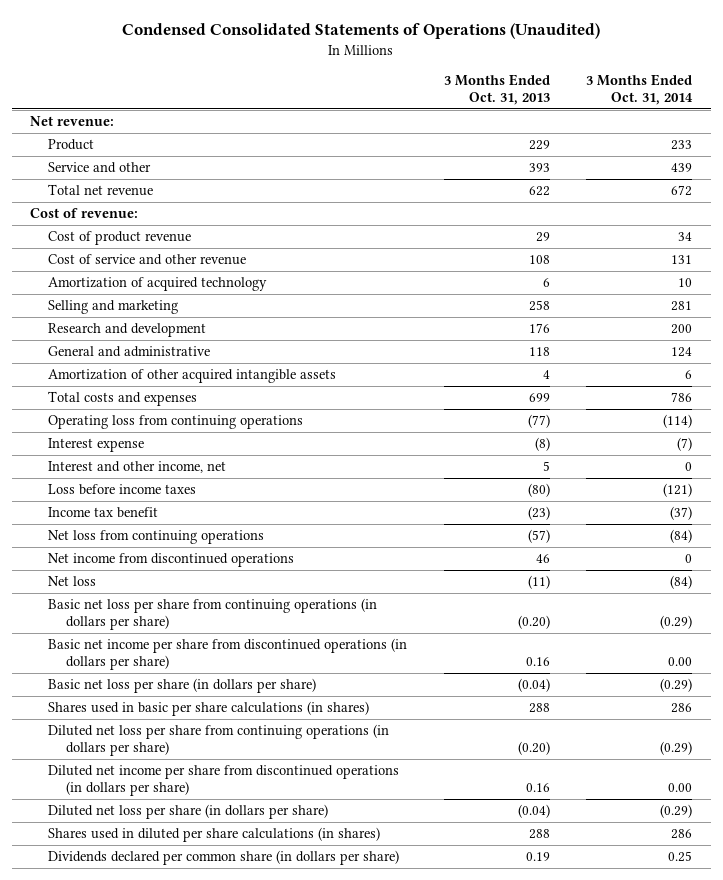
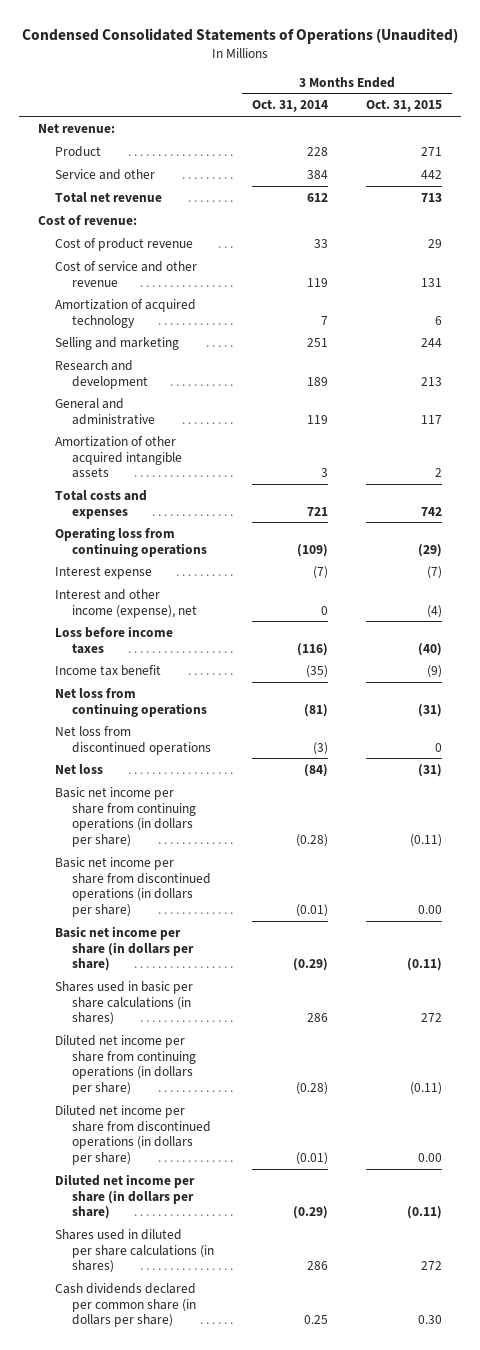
- | 3 Months Ended Oct. 31, 2013 | 3 Months Ended Oct. 31, 2014
+ | 3 Months Ended Oct. 31, 2014 | 3 Months Ended Oct. 31, 2015
- Product | 229 | 233
- Service and other | 393 | 439
- Total net revenue | 622 | 672
+ Product | 228 | 271
+ Service and other | 384 | 442
+ Total net revenue | 612 | 713
- Cost of product revenue | 29 | 34
- Cost of service and other revenue | 108 | 131
- Amortization of acquired technology | 6 | 10
- Selling and marketing | 258 | 281
- Research and development | 176 | 200
- General and administrative | 118 | 124
- Amortization of other acquired intangible assets | 4 | 6
- Total costs and expenses | 699 | 786
- Operating loss from continuing operations | (77) | (114)
+ Cost of product revenue | 33 | 29
+ Cost of service and other revenue | 119 | 131
+ Amortization of acquired technology | 7 | 6
+ Selling and marketing | 251 | 244
+ Research and development | 189 | 213
+ General and administrative | 119 | 117
+ Amortization of other acquired intangible assets | 3 | 2
+ Total costs and expenses | 721 | 742
+ Operating loss from continuing operations | (109) | (29)
- Interest and other income, net | 5 | 0
- Loss before income taxes | (80) | (121)
- Income tax benefit | (23) | (37)
- Net loss from continuing operations | (57) | (84)
- Net income from discontinued operations | 46 | 0
+ Interest and other income (expense), net | 0 | (4)
+ Loss before income taxes | (116) | (40)
+ Income tax benefit | (35) | (9)
+ Net loss from continuing operations | (81) | (31)
+ Net loss from discontinued operations | (3) | 0
- Basic net loss per share from continuing operations (in dollars per share) | (0.20) | (0.29)
- Basic net income per share from discontinued operations (in dollars per share) | 0.16 | 0.00
- Basic net loss per share (in dollars per share) | (0.04) | (0.29)
+ Basic net income per share from continuing operations (in dollars per share) | (0.28) | (0.11)
+ Basic net income per share from discontinued operations (in dollars per share) | (0.01) | 0.00
+ Basic net income per share (in dollars per share) | (0.29) | (0.11)
- Diluted net loss per share from continuing operations (in dollars per share) | (0.20) | (0.29)
- Diluted net income per share from discontinued operations (in dollars per share) | 0.16 | 0.00
- Diluted net loss per share (in dollars per share) | (0.04) | (0.29)
+ Diluted net income per share from continuing operations (in dollars per share) | (0.28) | (0.11)
+ Diluted net income per share from discontinued operations (in dollars per share) | (0.01) | 0.00
+ Diluted net income per share (in dollars per share) | (0.29) | (0.11)
- Dividends declared per common share (in dollars per share) | 0.19 | 0.25
+ Cash dividends declared per common share (in dollars per share) | 0.25 | 0.30

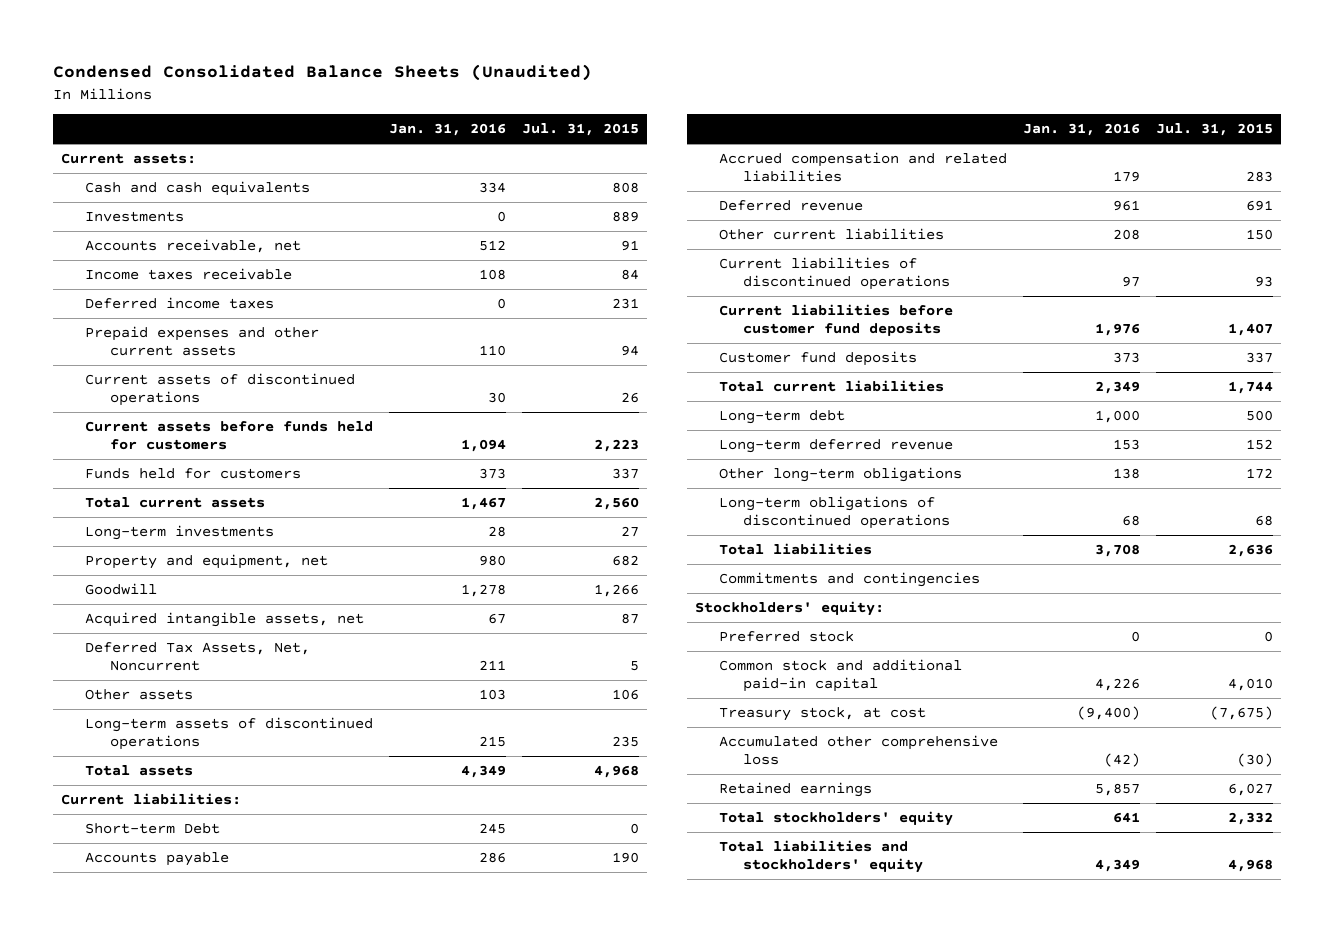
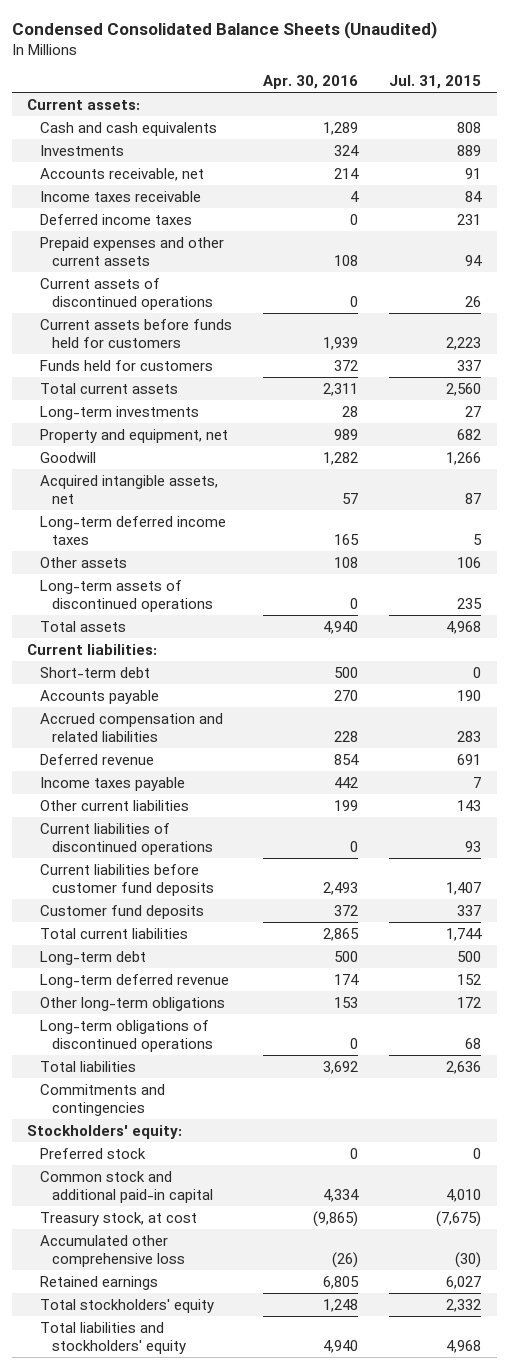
- | Jan. 31, 2016 | Jul. 31, 2015
+ | Apr. 30, 2016 | Jul. 31, 2015
- Deferred Tax Assets, Net, Noncurrent | 211 | 5
+ Long-term deferred income taxes | 165 | 5
- Short-term Debt | 245 | 0
+ Short-term debt | 500 | 0
- Other current liabilities | 208 | 150
+ Income taxes payable | 442 | 7
+ Other current liabilities | 199 | 143

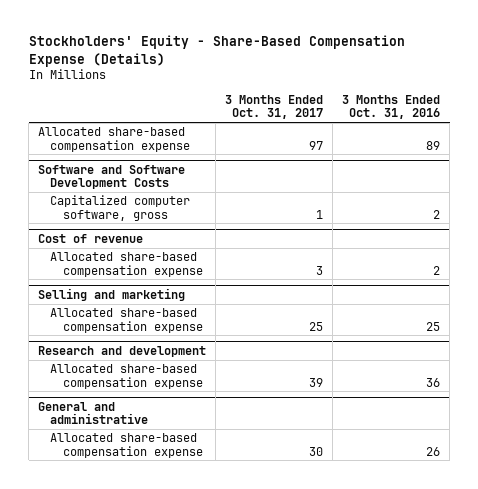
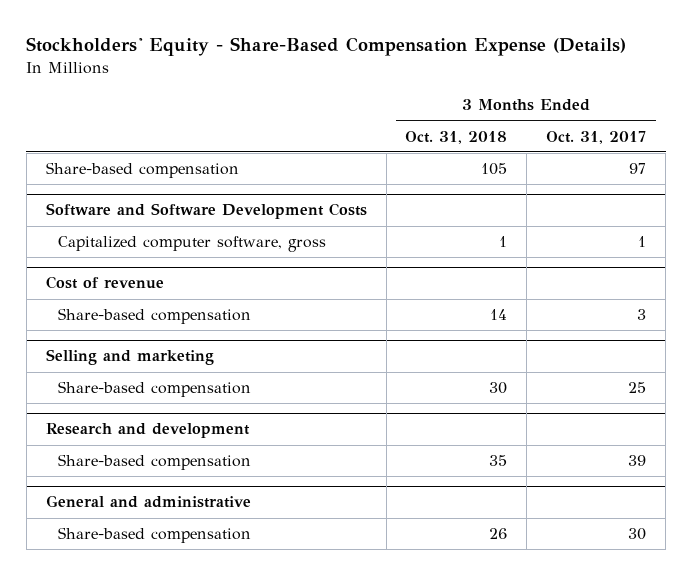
- | 3 Months Ended Oct. 31, 2017 | 3 Months Ended Oct. 31, 2016
+ | 3 Months Ended Oct. 31, 2018 | 3 Months Ended Oct. 31, 2017
- Allocated share-based compensation expense | 97 | 89
+ Share-based compensation | 105 | 97
@ Cost of revenue
- Allocated share-based compensation expense | 3 | 2
+ Share-based compensation | 14 | 3
@ Selling and marketing
- Allocated share-based compensation expense | 25 | 25
+ Share-based compensation | 30 | 25
@ Research and development
- Allocated share-based compensation expense | 39 | 36
+ Share-based compensation | 35 | 39
@ General and administrative
- Allocated share-based compensation expense | 30 | 26
+ Share-based compensation | 26 | 30

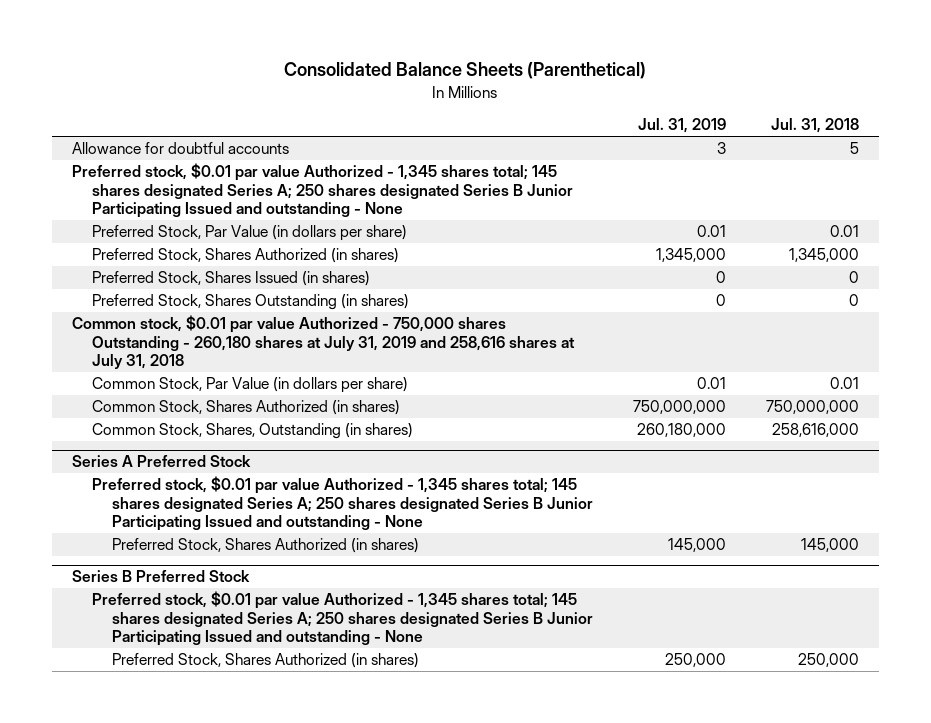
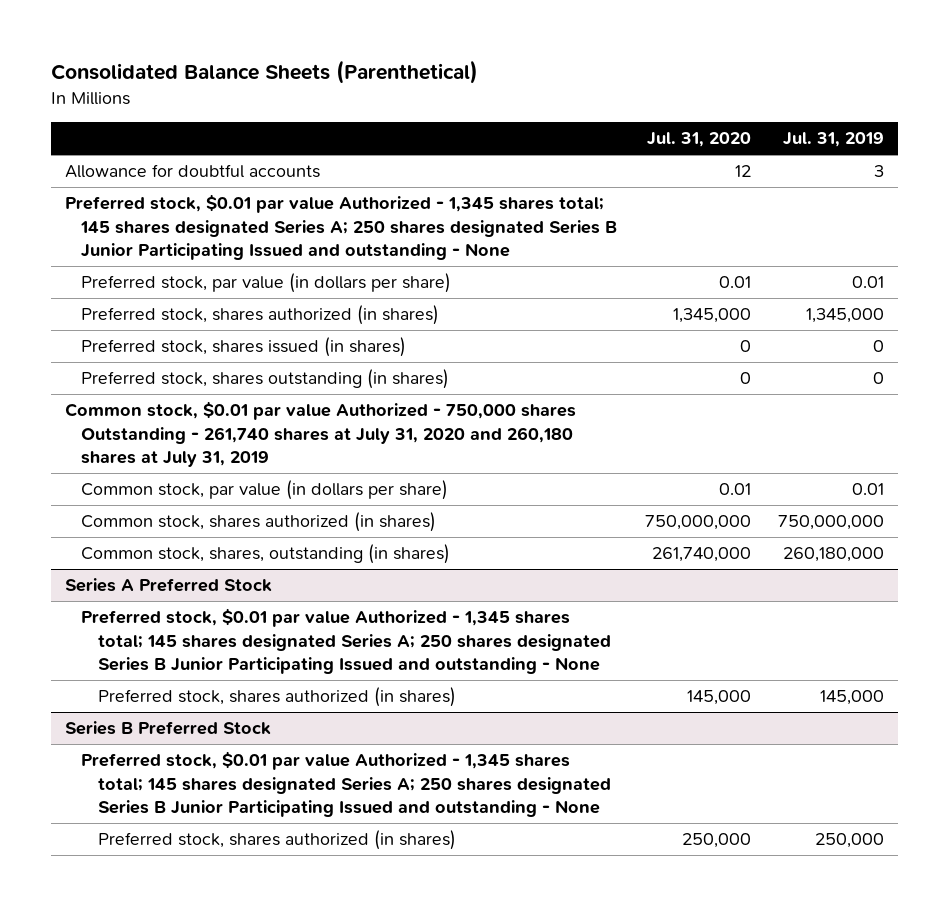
- | Jul. 31, 2019 | Jul. 31, 2018
+ | Jul. 31, 2020 | Jul. 31, 2019
- Preferred Stock, Par Value (in dollars per share) | 0.01 | 0.01
- Preferred Stock, Shares Authorized (in shares) | 1,345,000 | 1,345,000
- Preferred Stock, Shares Issued (in shares) | 0 | 0
- Preferred Stock, Shares Outstanding (in shares) | 0 | 0
- Common stock, $0.01 par value Authorized - 750,000 shares Outstanding - 260,180 shares at July 31, 2019 and 258,616 shares at July 31, 2018
- Common Stock, Par Value (in dollars per share) | 0.01 | 0.01
- Common Stock, Shares Authorized (in shares) | 750,000,000 | 750,000,000
- Common Stock, Shares, Outstanding (in shares) | 260,180,000 | 258,616,000
+ Preferred stock, par value (in dollars per share) | 0.01 | 0.01
+ Preferred stock, shares authorized (in shares) | 1,345,000 | 1,345,000
+ Preferred stock, shares issued (in shares) | 0 | 0
+ Preferred stock, shares outstanding (in shares) | 0 | 0
+ Common stock, $0.01 par value Authorized - 750,000 shares Outstanding - 261,740 shares at July 31, 2020 and 260,180 shares at July 31, 2019
+ Common stock, par value (in dollars per share) | 0.01 | 0.01
+ Common stock, shares authorized (in shares) | 750,000,000 | 750,000,000
+ Common stock, shares, outstanding (in shares) | 261,740,000 | 260,180,000
@ Series A Preferred Stock
- Preferred Stock, Shares Authorized (in shares) | 145,000 | 145,000
+ Preferred stock, shares authorized (in shares) | 145,000 | 145,000
@ Series B Preferred Stock
- Preferred Stock, Shares Authorized (in shares) | 250,000 | 250,000
+ Preferred stock, shares authorized (in shares) | 250,000 | 250,000

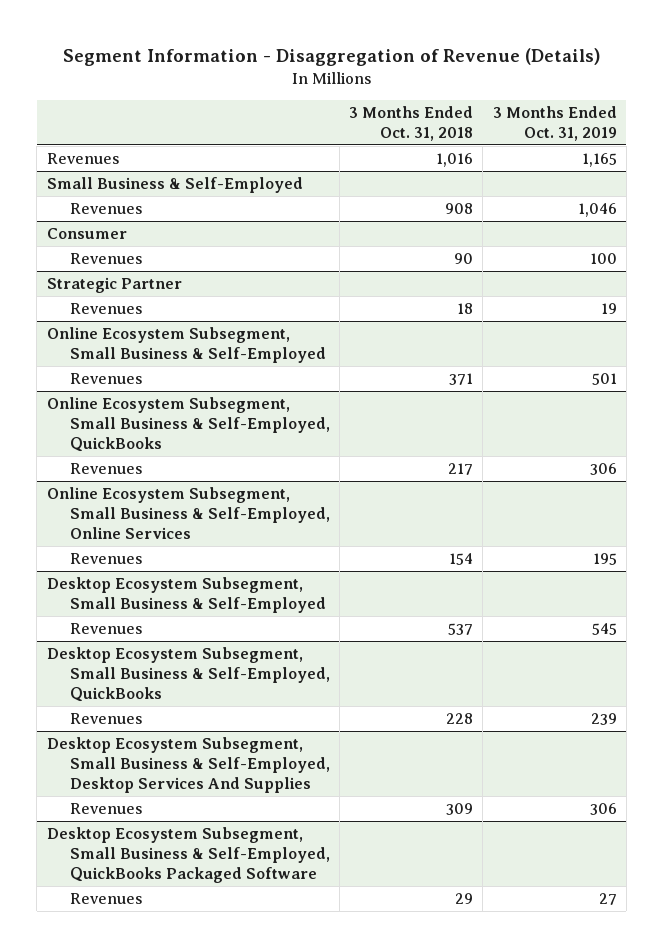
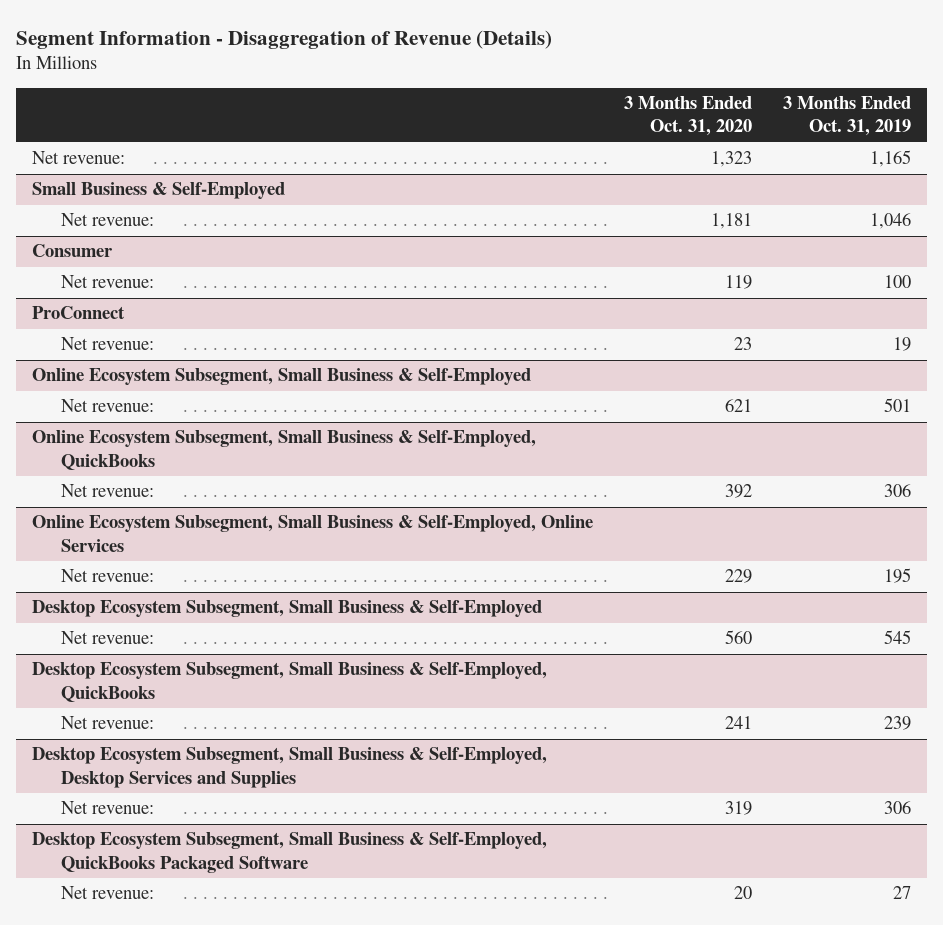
- | 3 Months Ended Oct. 31, 2018 | 3 Months Ended Oct. 31, 2019
+ | 3 Months Ended Oct. 31, 2020 | 3 Months Ended Oct. 31, 2019
- Revenues | 1,016 | 1,165
+ Net revenue: | 1,323 | 1,165
@ Small Business & Self-Employed
- Revenues | 908 | 1,046
+ Net revenue: | 1,181 | 1,046
@ Consumer
- Revenues | 90 | 100
- Strategic Partner
- Revenues | 18 | 19
@ Consumer
+ Net revenue: | 119 | 100
+ ProConnect
+ Net revenue: | 23 | 19
@ Online Ecosystem Subsegment, Small Business & Self-Employed
- Revenues | 371 | 501
+ Net revenue: | 621 | 501
@ Online Ecosystem Subsegment, Small Business & Self-Employed, QuickBooks
- Revenues | 217 | 306
+ Net revenue: | 392 | 306
@ Online Ecosystem Subsegment, Small Business & Self-Employed, Online Services
- Revenues | 154 | 195
+ Net revenue: | 229 | 195
@ Desktop Ecosystem Subsegment, Small Business & Self-Employed
- Revenues | 537 | 545
+ Net revenue: | 560 | 545
@ Desktop Ecosystem Subsegment, Small Business & Self-Employed, QuickBooks
- Revenues | 228 | 239
- Desktop Ecosystem Subsegment, Small Business & Self-Employed, Desktop Services And Supplies
- Revenues | 309 | 306
@ Desktop Ecosystem Subsegment, Small Business & Self-Employed, QuickBooks
+ Net revenue: | 241 | 239
+ Desktop Ecosystem Subsegment, Small Business & Self-Employed, Desktop Services and Supplies
+ Net revenue: | 319 | 306
@ Desktop Ecosystem Subsegment, Small Business & Self-Employed, QuickBooks Packaged Software
- Revenues | 29 | 27
+ Net revenue: | 20 | 27

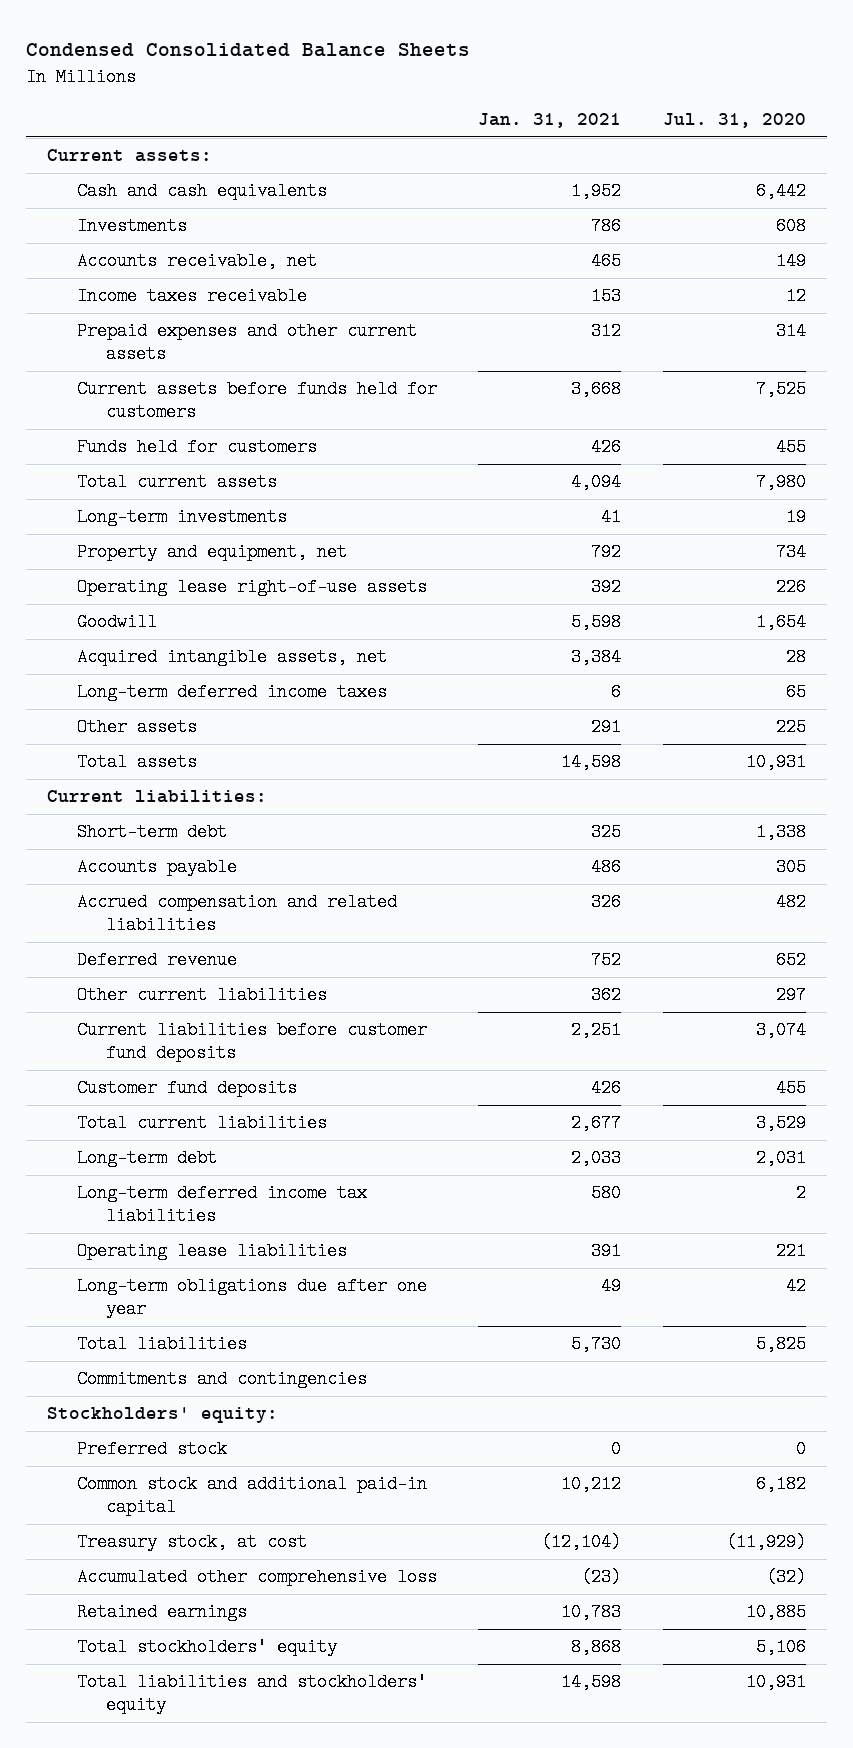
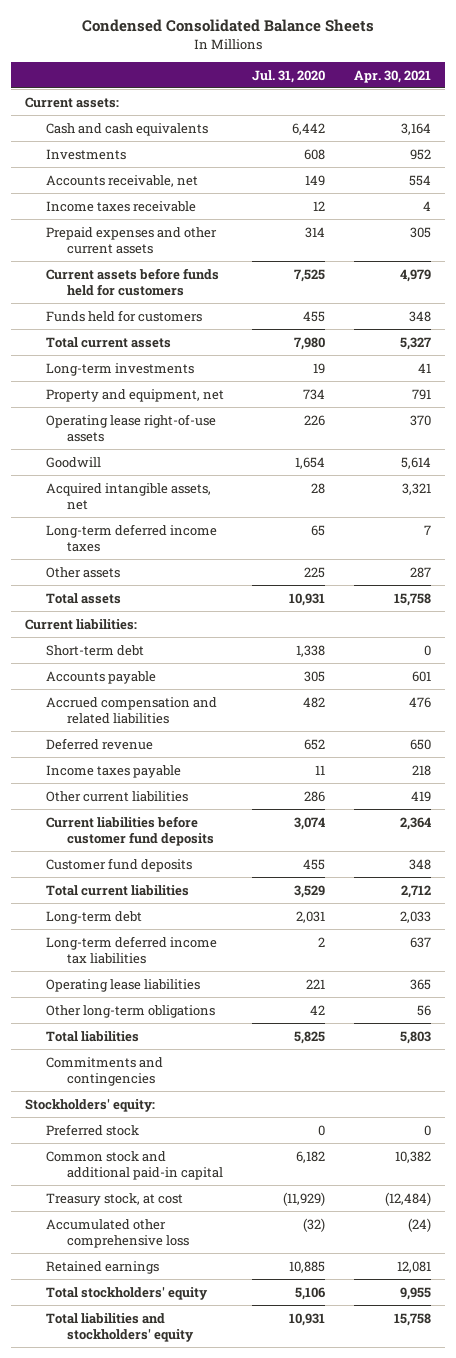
- | Jan. 31, 2021 | Jul. 31, 2020
+ | Jul. 31, 2020 | Apr. 30, 2021
- Other current liabilities | 362 | 297
+ Income taxes payable | 11 | 218
+ Other current liabilities | 286 | 419
- Long-term obligations due after one year | 49 | 42
+ Other long-term obligations | 42 | 56

